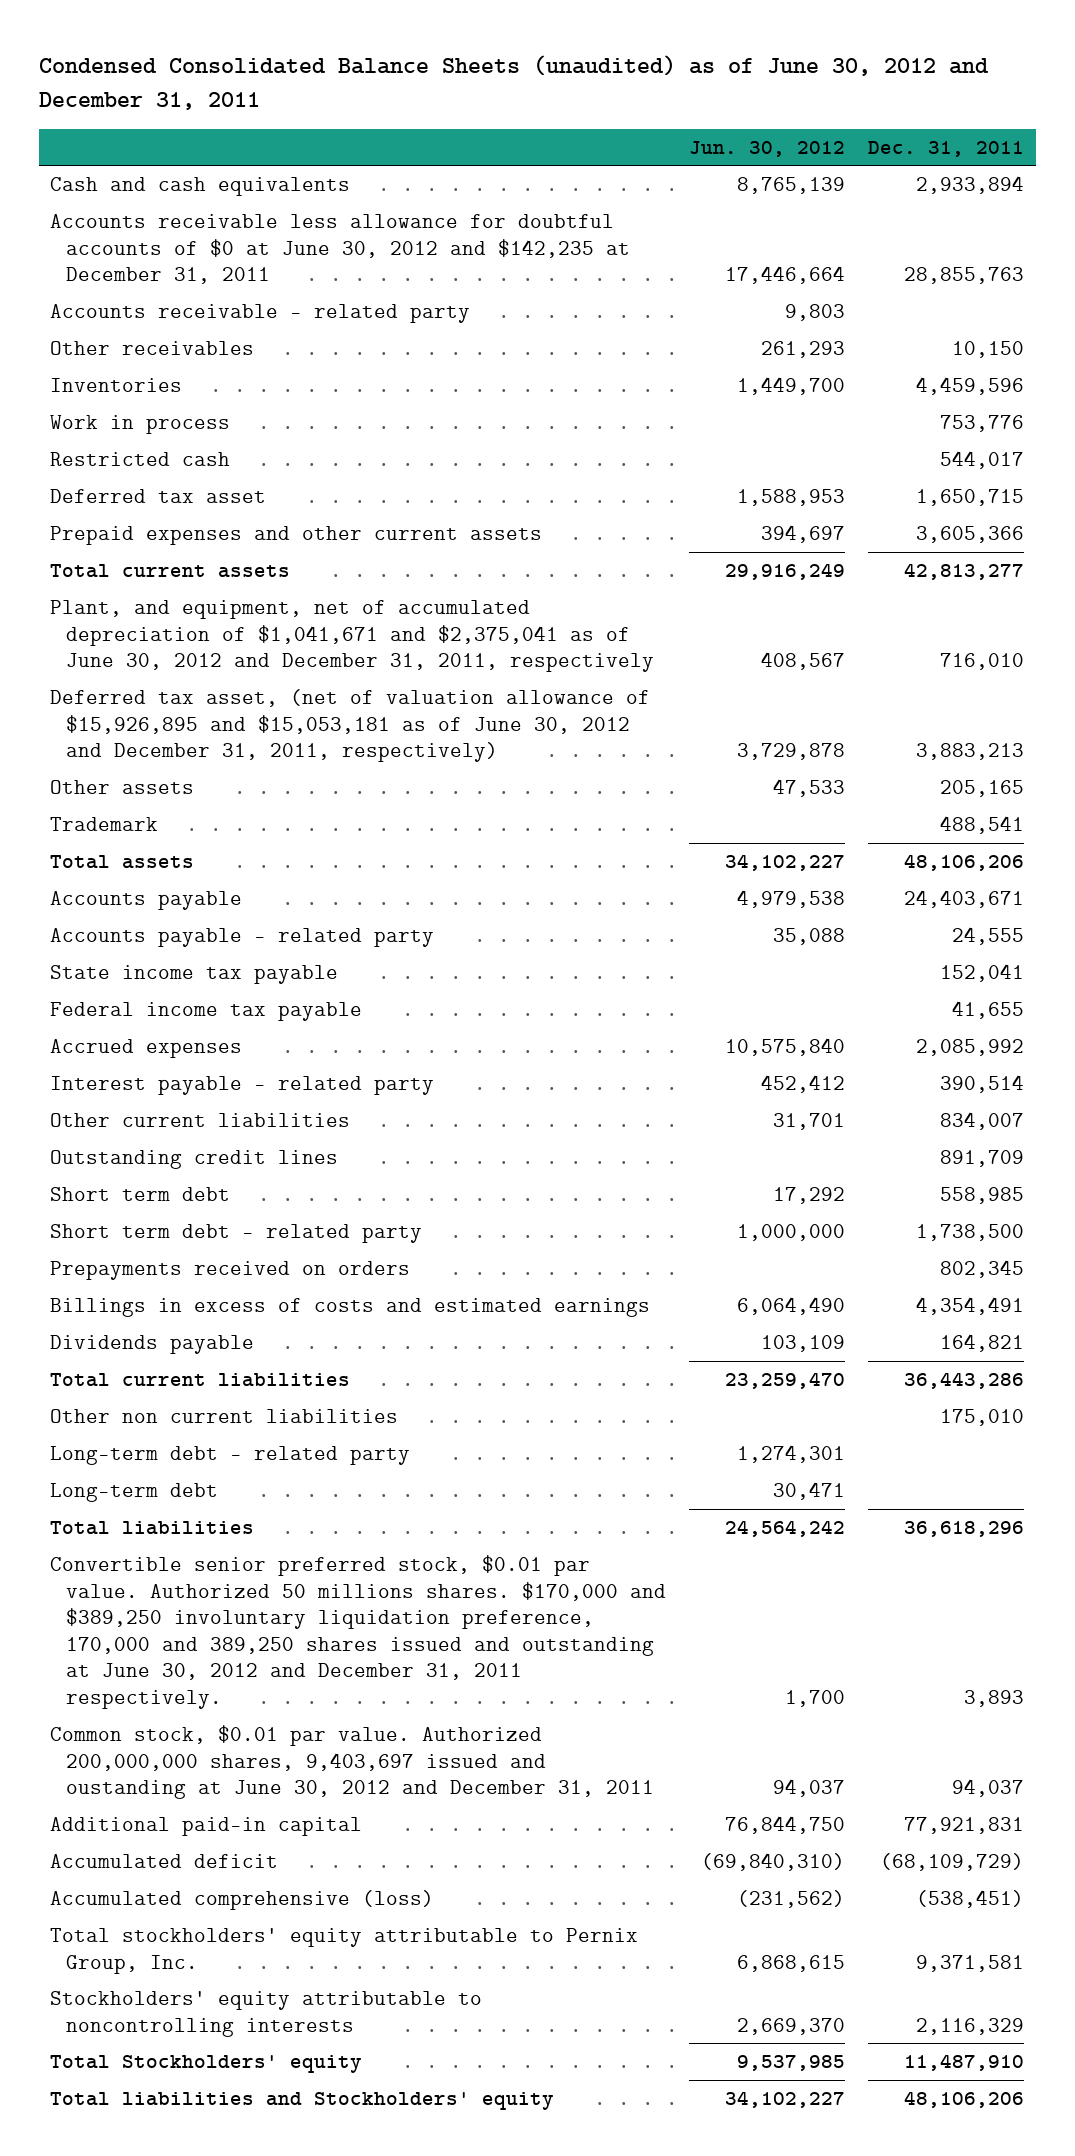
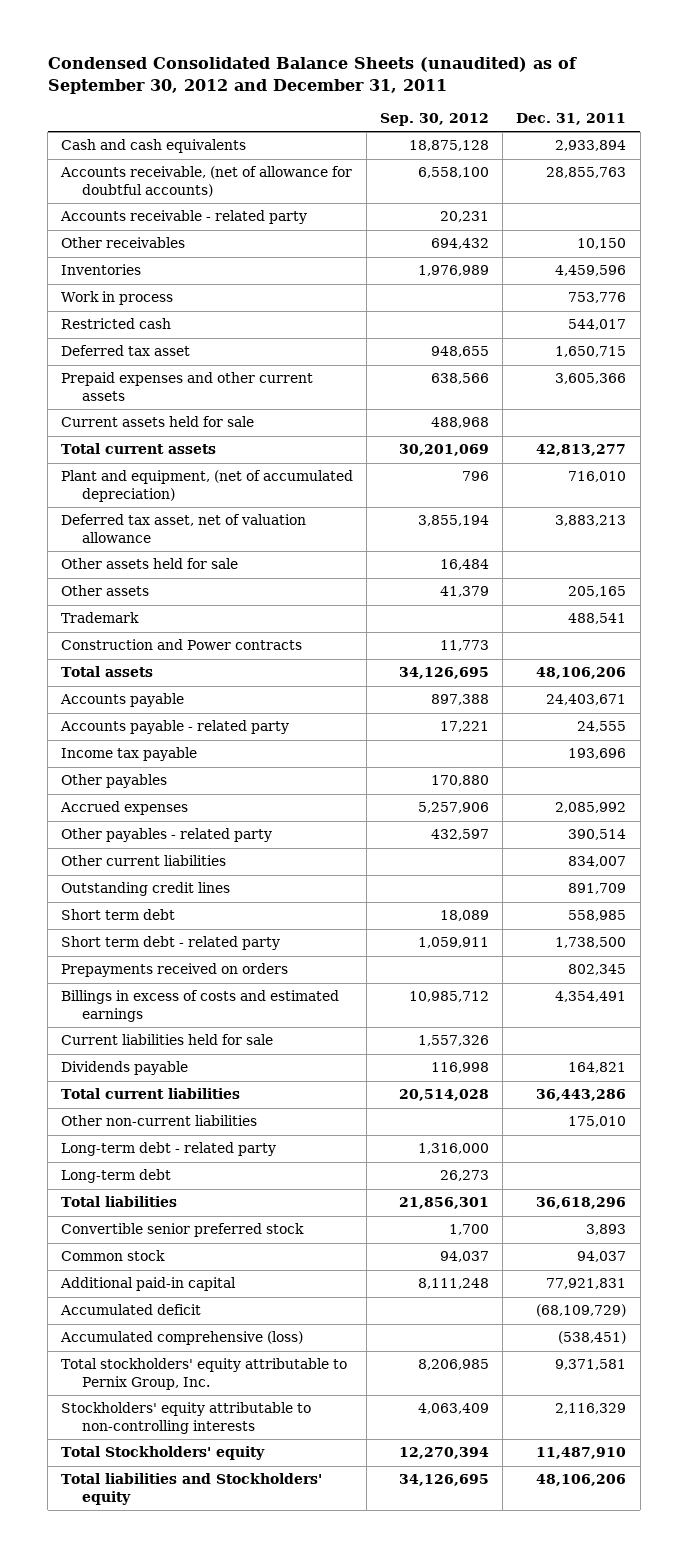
- Condensed Consolidated Balance Sheets (unaudited) as of June 30, 2012 and December 31, 2011
+ Condensed Consolidated Balance Sheets (unaudited) as of September 30, 2012 and December 31, 2011
- | Jun. 30, 2012 | Dec. 31, 2011
+ | Sep. 30, 2012 | Dec. 31, 2011
- Accounts receivable less allowance for doubtful accounts of $0 at June 30, 2012 and $142,235 at December 31, 2011 | 17,446,664 | 28,855,763
+ Accounts receivable, (net of allowance for doubtful accounts) | 6,558,100 | 28,855,763
+ Current assets held for sale | 488,968 |
- Plant, and equipment, net of accumulated depreciation of $1,041,671 and $2,375,041 as of June 30, 2012 and December 31, 2011, respectively | 408,567 | 716,010
- Deferred tax asset, (net of valuation allowance of $15,926,895 and $15,053,181 as of June 30, 2012 and December 31, 2011, respectively) | 3,729,878 | 3,883,213
+ Plant and equipment, (net of accumulated depreciation) | 796 | 716,010
+ Deferred tax asset, net of valuation allowance | 3,855,194 | 3,883,213
+ Other assets held for sale | 16,484 |
+ Construction and Power contracts | 11,773 |
- State income tax payable | | 152,041
- Federal income tax payable | | 41,655
+ Income tax payable | | 193,696
+ Other payables | 170,880 |
- Interest payable - related party | 452,412 | 390,514
+ Other payables - related party | 432,597 | 390,514
+ Current liabilities held for sale | 1,557,326 |
- Other non current liabilities | | 175,010
+ Other non-current liabilities | | 175,010
- Convertible senior preferred stock, $0.01 par value. Authorized 50 millions shares. $170,000 and $389,250 involuntary liquidation preference, 170,000 and 389,250 shares issued and outstanding at June 30, 2012 and December 31, 2011 respectively. | 1,700 | 3,893
- Common stock, $0.01 par value. Authorized 200,000,000 shares, 9,403,697 issued and oustanding at June 30, 2012 and December 31, 2011 | 94,037 | 94,037
+ Convertible senior preferred stock | 1,700 | 3,893
+ Common stock | 94,037 | 94,037
- Stockholders' equity attributable to noncontrolling interests | 2,669,370 | 2,116,329
+ Stockholders' equity attributable to non-controlling interests | 4,063,409 | 2,116,329

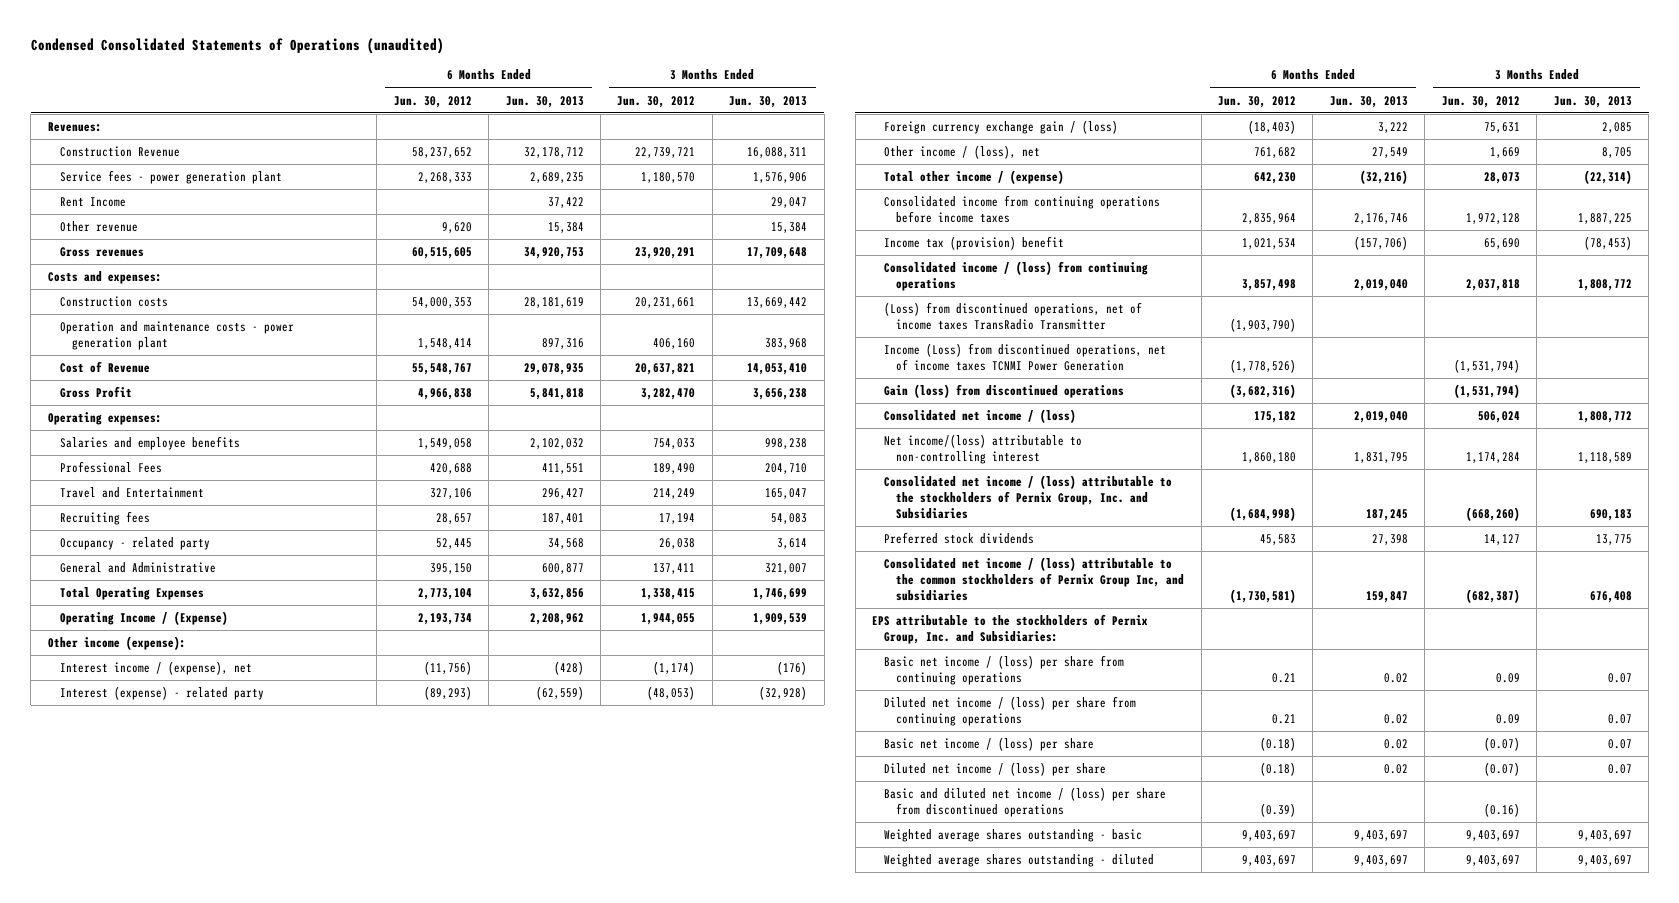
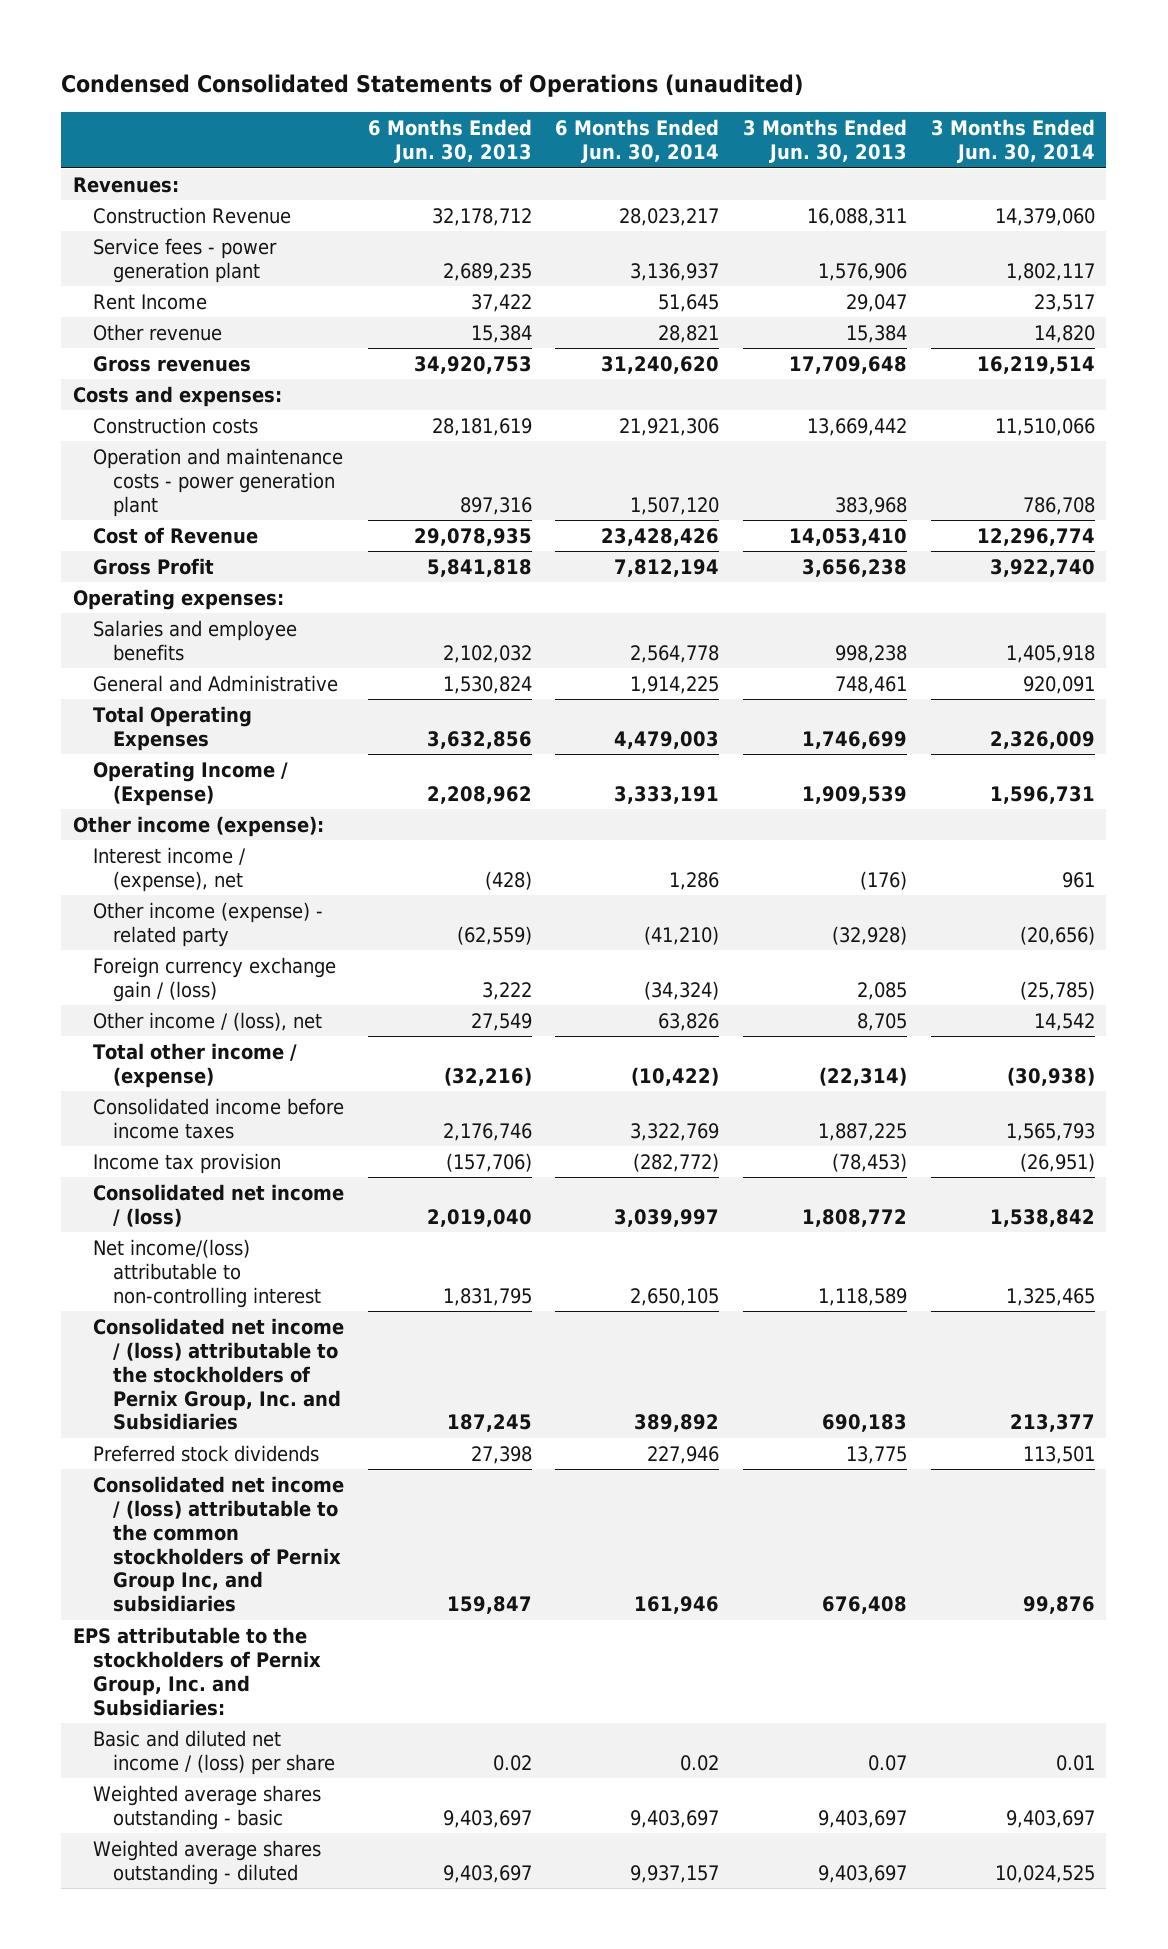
- | 6 Months Ended Jun. 30, 2012 | 6 Months Ended Jun. 30, 2013 | 3 Months Ended Jun. 30, 2012 | 3 Months Ended Jun. 30, 2013
+ | 6 Months Ended Jun. 30, 2013 | 6 Months Ended Jun. 30, 2014 | 3 Months Ended Jun. 30, 2013 | 3 Months Ended Jun. 30, 2014
- Professional Fees | 420,688 | 411,551 | 189,490 | 204,710
- Travel and Entertainment | 327,106 | 296,427 | 214,249 | 165,047
- Recruiting fees | 28,657 | 187,401 | 17,194 | 54,083
- Occupancy - related party | 52,445 | 34,568 | 26,038 | 3,614
- General and Administrative | 395,150 | 600,877 | 137,411 | 321,007
+ General and Administrative | 1,530,824 | 1,914,225 | 748,461 | 920,091
- Interest (expense) - related party | (89,293) | (62,559) | (48,053) | (32,928)
+ Other income (expense) - related party | (62,559) | (41,210) | (32,928) | (20,656)
- Consolidated income from continuing operations before income taxes | 2,835,964 | 2,176,746 | 1,972,128 | 1,887,225
- Income tax (provision) benefit | 1,021,534 | (157,706) | 65,690 | (78,453)
- Consolidated income / (loss) from continuing operations | 3,857,498 | 2,019,040 | 2,037,818 | 1,808,772
- (Loss) from discontinued operations, net of income taxes TransRadio Transmitter | (1,903,790) | | |
- Income (Loss) from discontinued operations, net of income taxes TCNMI Power Generation | (1,778,526) | | (1,531,794) |
- Gain (loss) from discontinued operations | (3,682,316) | | (1,531,794) |
+ Consolidated income before income taxes | 2,176,746 | 3,322,769 | 1,887,225 | 1,565,793
+ Income tax provision | (157,706) | (282,772) | (78,453) | (26,951)
- Basic net income / (loss) per share from continuing operations | 0.21 | 0.02 | 0.09 | 0.07
- Diluted net income / (loss) per share from continuing operations | 0.21 | 0.02 | 0.09 | 0.07
- Basic net income / (loss) per share | (0.18) | 0.02 | (0.07) | 0.07
- Diluted net income / (loss) per share | (0.18) | 0.02 | (0.07) | 0.07
- Basic and diluted net income / (loss) per share from discontinued operations | (0.39) | | (0.16) |
+ Basic and diluted net income / (loss) per share | 0.02 | 0.02 | 0.07 | 0.01

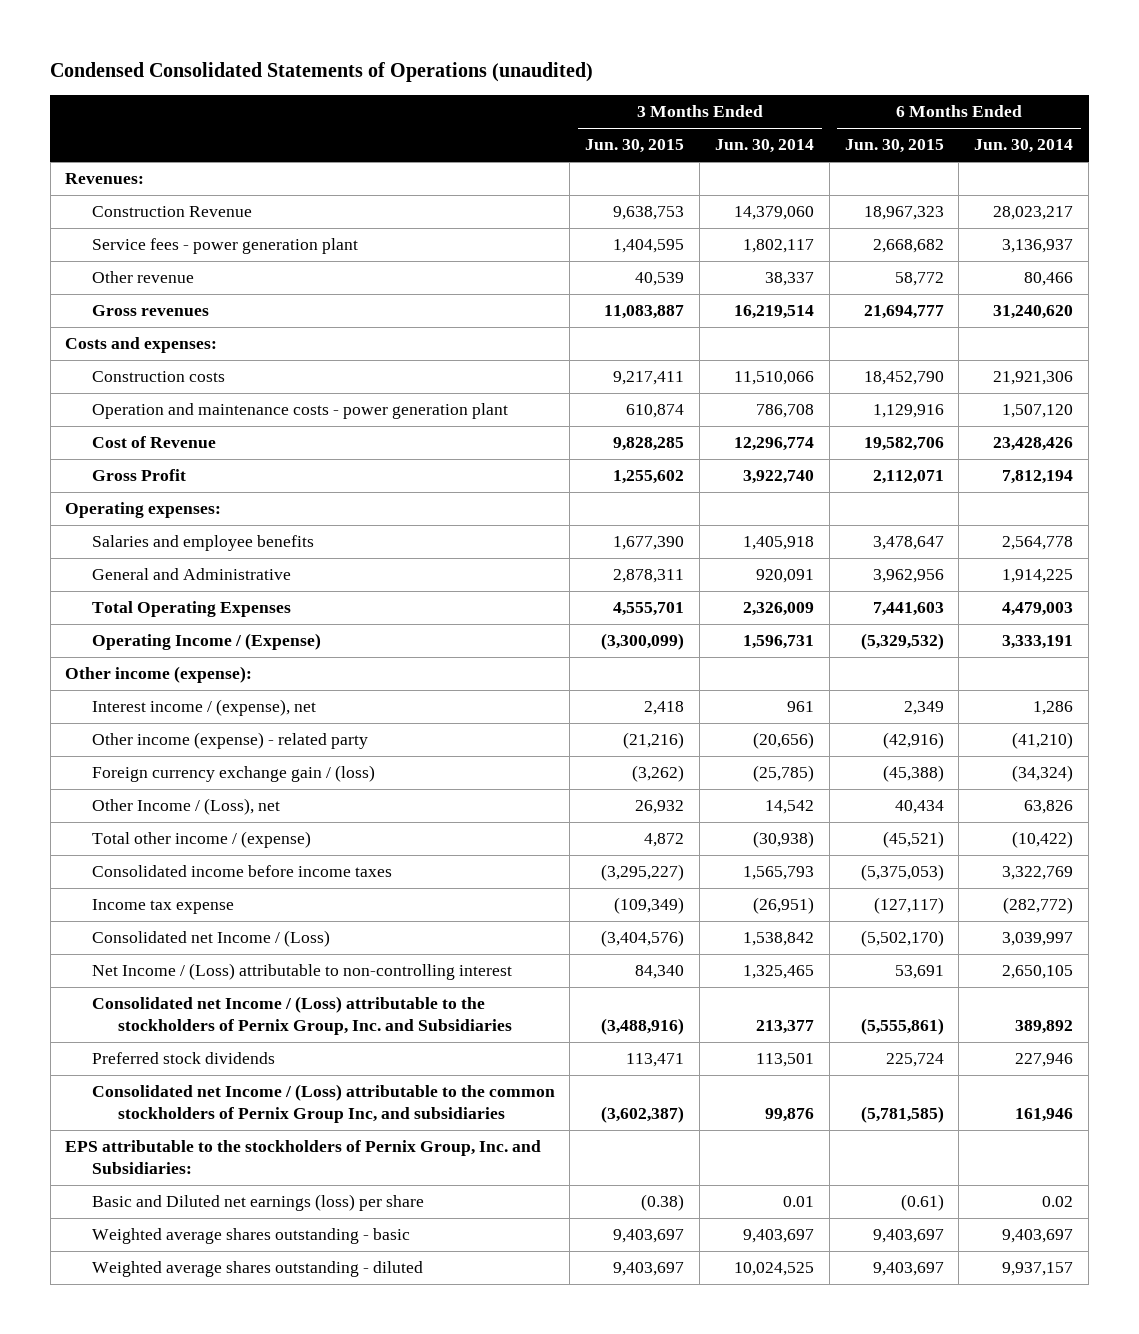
- | 6 Months Ended Jun. 30, 2013 | 6 Months Ended Jun. 30, 2014 | 3 Months Ended Jun. 30, 2013 | 3 Months Ended Jun. 30, 2014
+ | 3 Months Ended Jun. 30, 2015 | 3 Months Ended Jun. 30, 2014 | 6 Months Ended Jun. 30, 2015 | 6 Months Ended Jun. 30, 2014
- Rent Income | 37,422 | 51,645 | 29,047 | 23,517
- Other revenue | 15,384 | 28,821 | 15,384 | 14,820
+ Other revenue | 40,539 | 38,337 | 58,772 | 80,466
- Other income / (loss), net | 27,549 | 63,826 | 8,705 | 14,542
+ Other Income / (Loss), net | 26,932 | 14,542 | 40,434 | 63,826
- Income tax provision | (157,706) | (282,772) | (78,453) | (26,951)
- Consolidated net income / (loss) | 2,019,040 | 3,039,997 | 1,808,772 | 1,538,842
- Net income/(loss) attributable to non-controlling interest | 1,831,795 | 2,650,105 | 1,118,589 | 1,325,465
- Consolidated net income / (loss) attributable to the stockholders of Pernix Group, Inc. and Subsidiaries | 187,245 | 389,892 | 690,183 | 213,377
+ Income tax expense | (109,349) | (26,951) | (127,117) | (282,772)
+ Consolidated net Income / (Loss) | (3,404,576) | 1,538,842 | (5,502,170) | 3,039,997
+ Net Income / (Loss) attributable to non-controlling interest | 84,340 | 1,325,465 | 53,691 | 2,650,105
+ Consolidated net Income / (Loss) attributable to the stockholders of Pernix Group, Inc. and Subsidiaries | (3,488,916) | 213,377 | (5,555,861) | 389,892
- Consolidated net income / (loss) attributable to the common stockholders of Pernix Group Inc, and subsidiaries | 159,847 | 161,946 | 676,408 | 99,876
+ Consolidated net Income / (Loss) attributable to the common stockholders of Pernix Group Inc, and subsidiaries | (3,602,387) | 99,876 | (5,781,585) | 161,946
- Basic and diluted net income / (loss) per share | 0.02 | 0.02 | 0.07 | 0.01
+ Basic and Diluted net earnings (loss) per share | (0.38) | 0.01 | (0.61) | 0.02

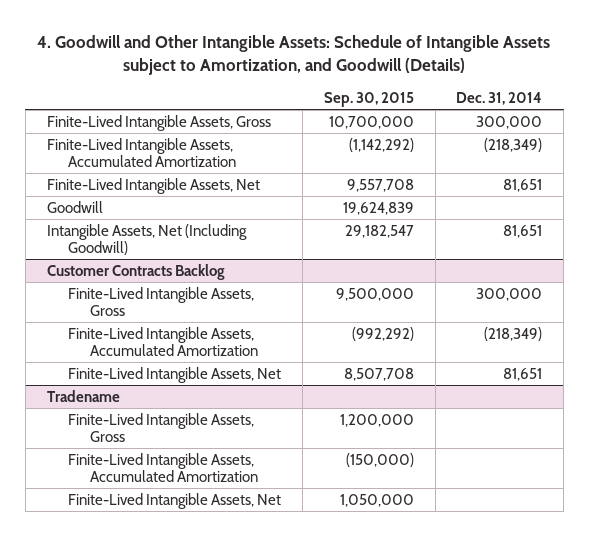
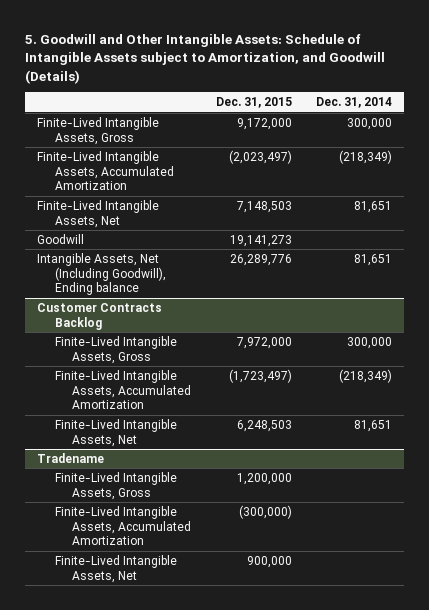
- 4. Goodwill and Other Intangible Assets: Schedule of Intangible Assets subject to Amortization, and Goodwill (Details)
+ 5. Goodwill and Other Intangible Assets: Schedule of Intangible Assets subject to Amortization, and Goodwill (Details)
- | Sep. 30, 2015 | Dec. 31, 2014
+ | Dec. 31, 2015 | Dec. 31, 2014
- Intangible Assets, Net (Including Goodwill) | 29,182,547 | 81,651
+ Intangible Assets, Net (Including Goodwill), Ending balance | 26,289,776 | 81,651

